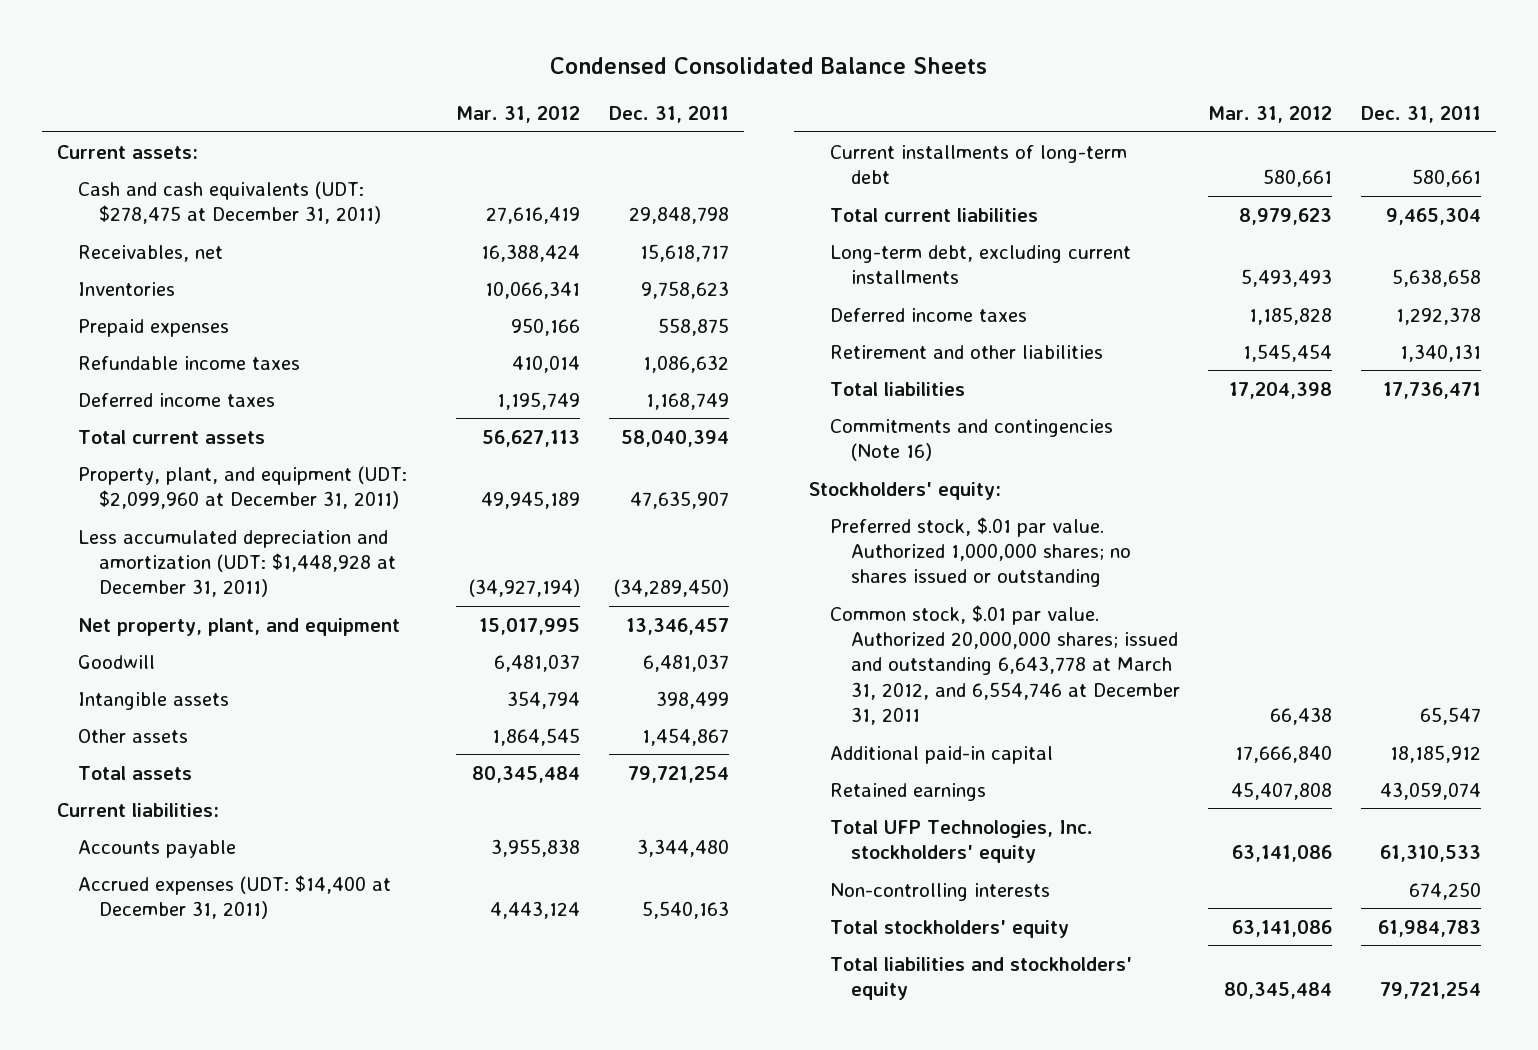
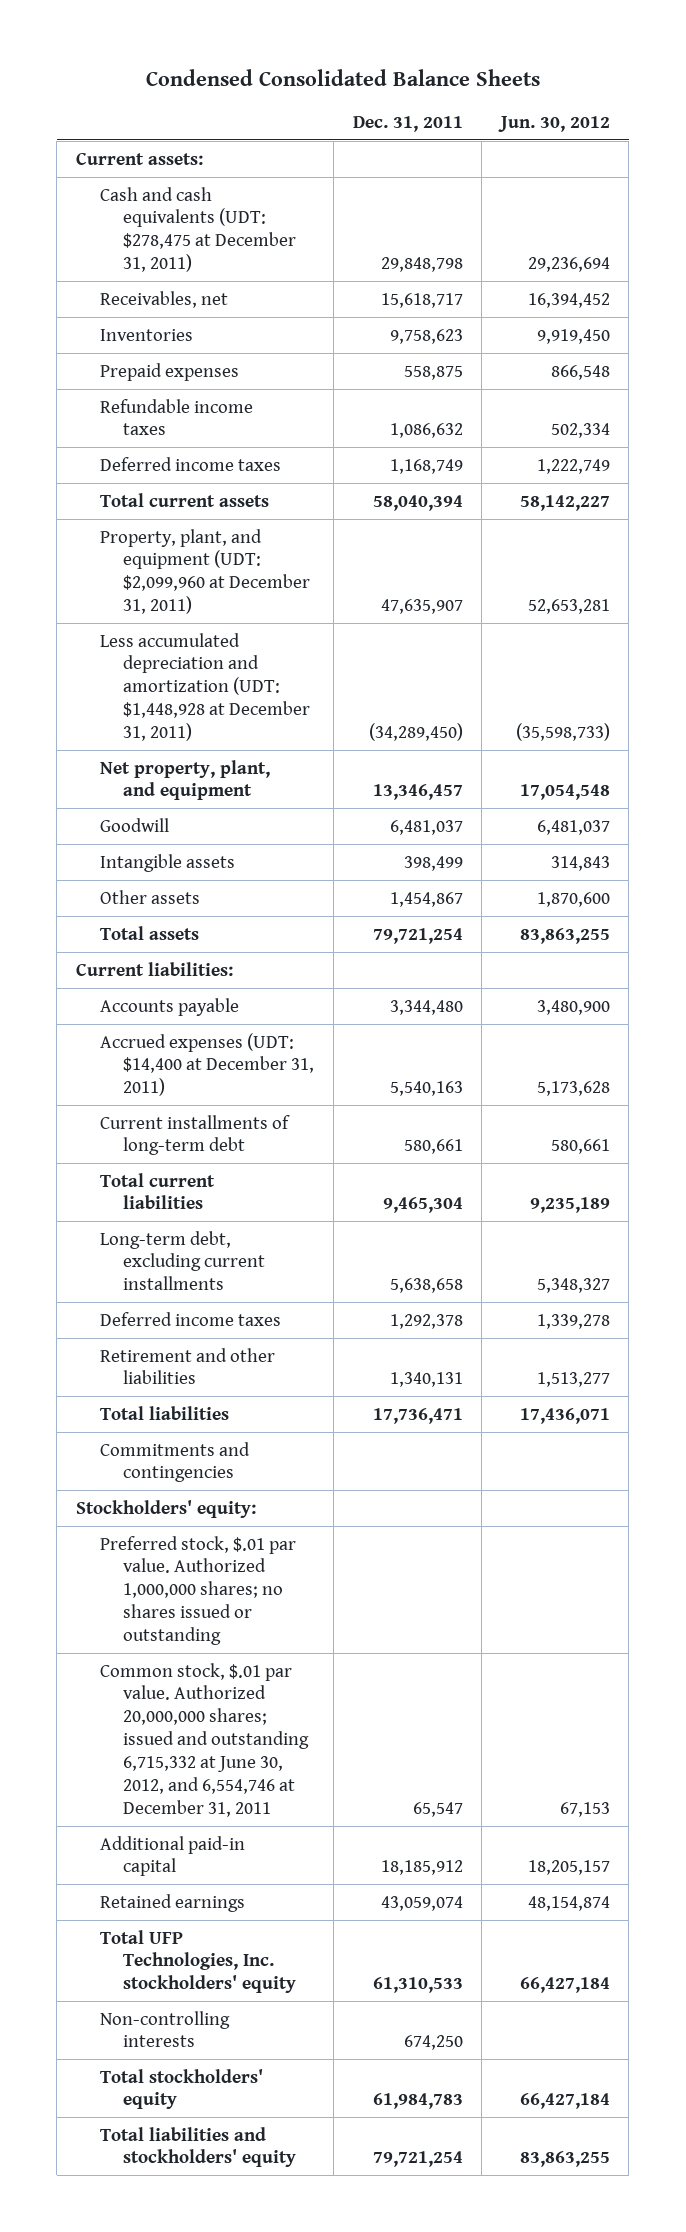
- | Mar. 31, 2012 | Dec. 31, 2011
+ | Dec. 31, 2011 | Jun. 30, 2012
- Commitments and contingencies (Note 16)
+ Commitments and contingencies
- Common stock, $.01 par value. Authorized 20,000,000 shares; issued and outstanding 6,643,778 at March 31, 2012, and 6,554,746 at December 31, 2011 | 66,438 | 65,547
+ Common stock, $.01 par value. Authorized 20,000,000 shares; issued and outstanding 6,715,332 at June 30, 2012, and 6,554,746 at December 31, 2011 | 65,547 | 67,153

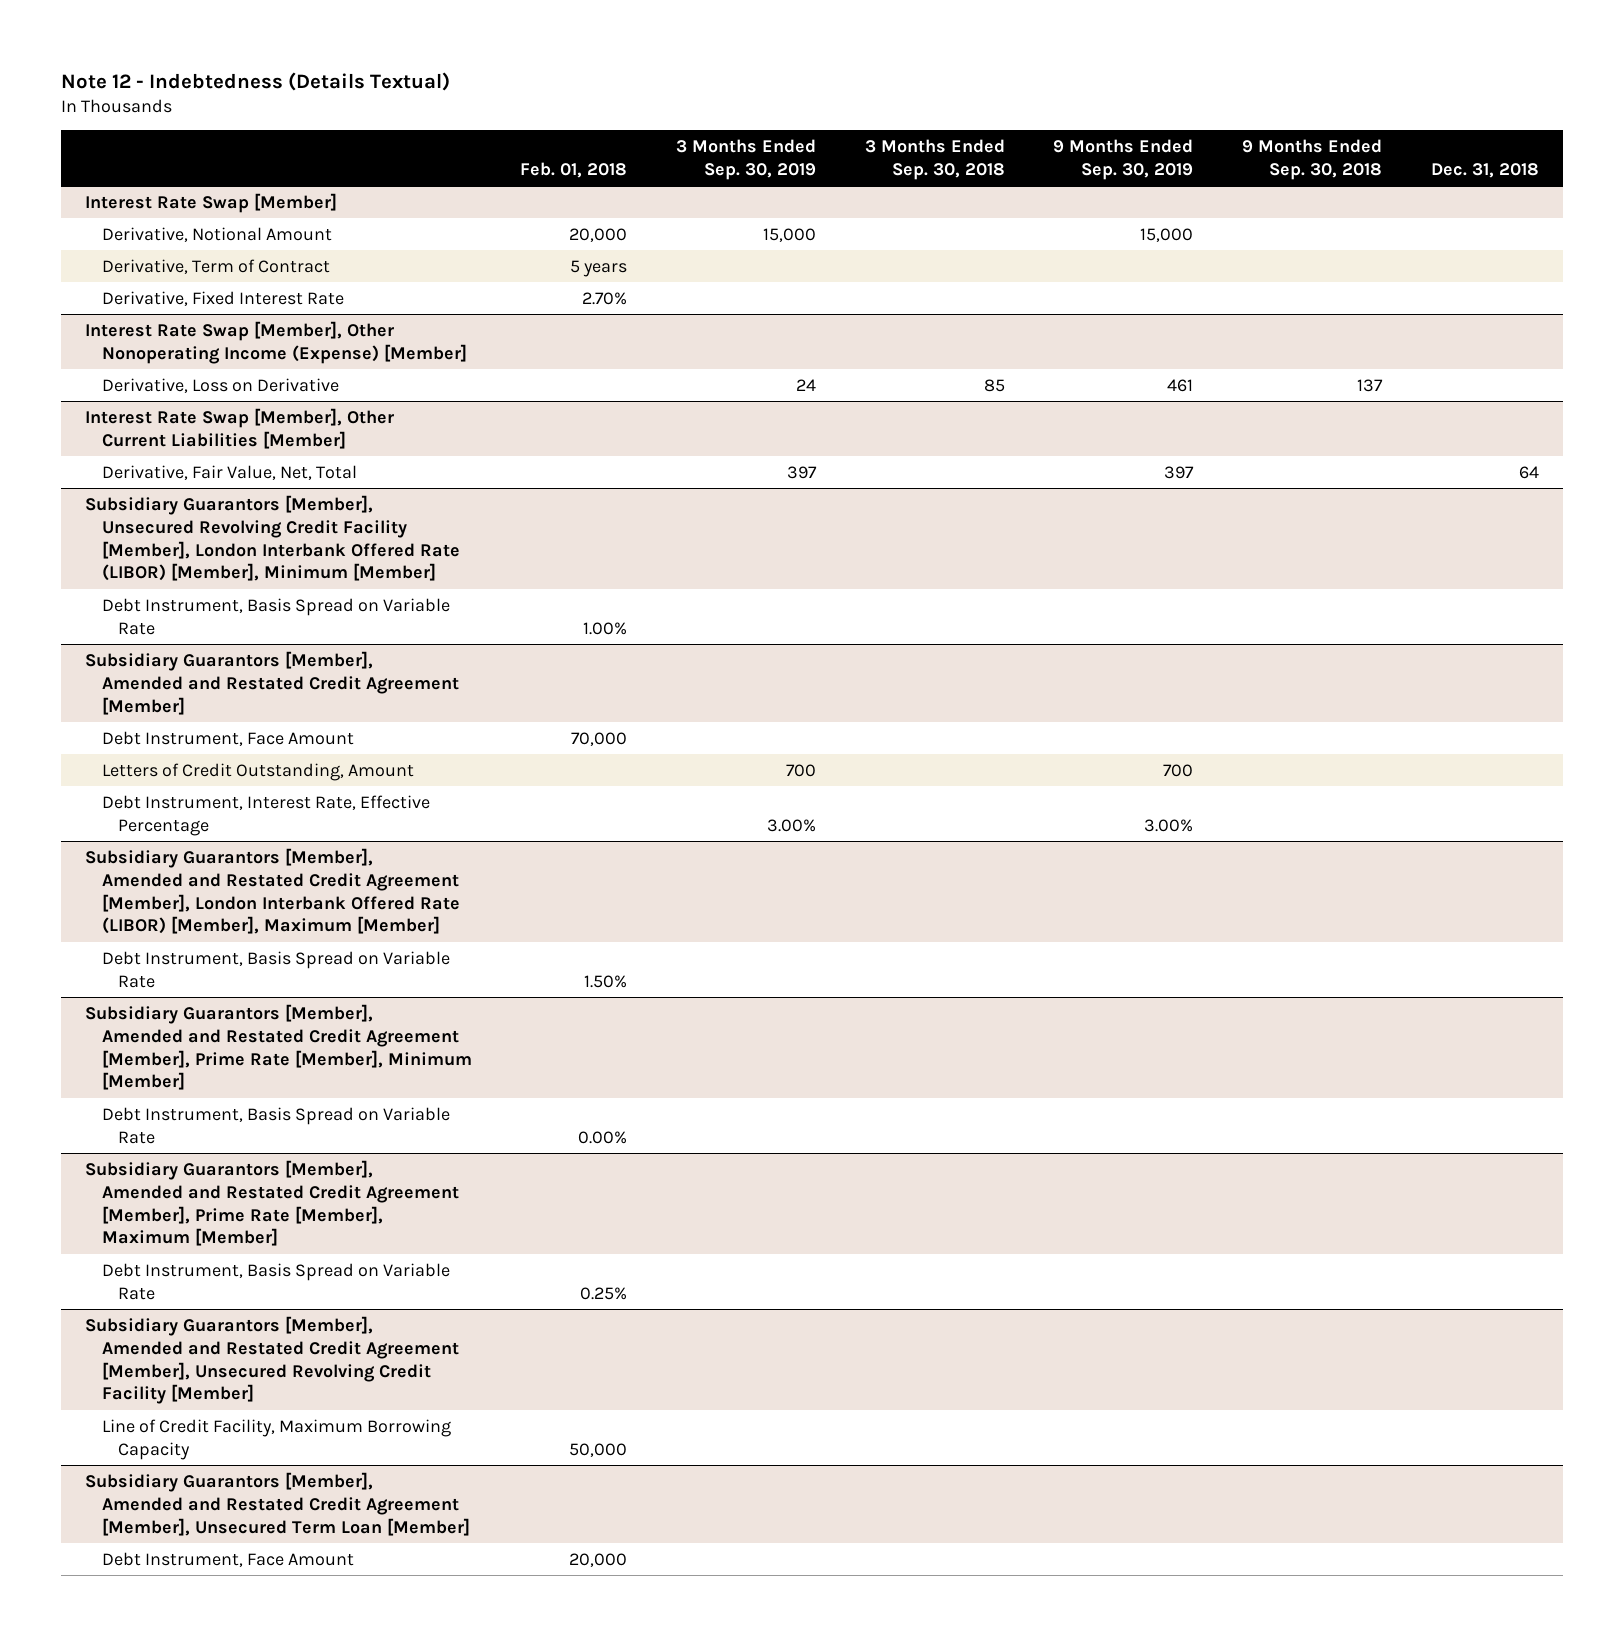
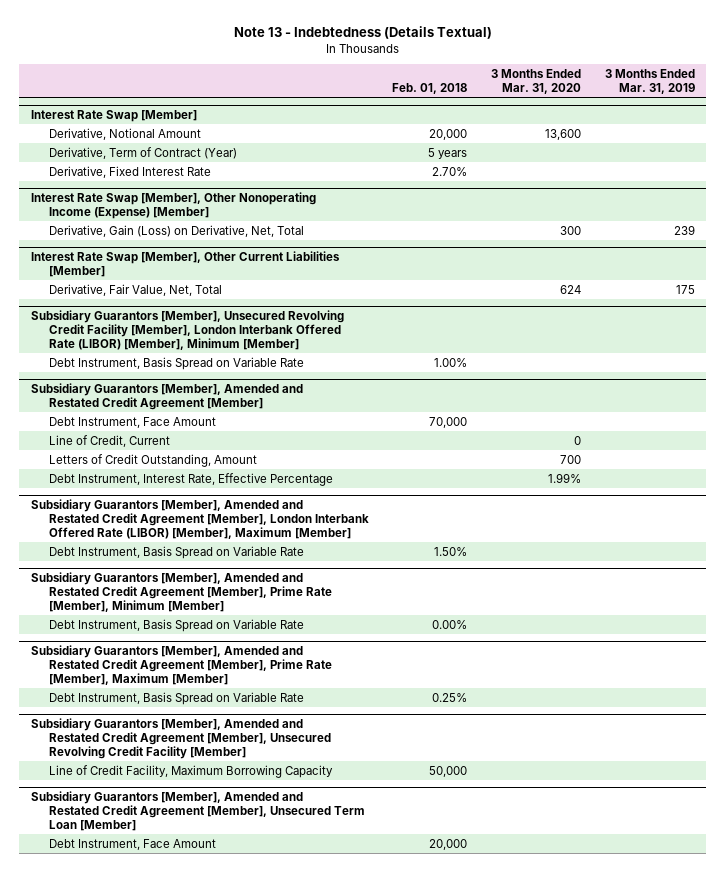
- Note 12 - Indebtedness (Details Textual)
+ Note 13 - Indebtedness (Details Textual)
- | Feb. 01, 2018 | 3 Months Ended Sep. 30, 2019 | 3 Months Ended Sep. 30, 2018 | 9 Months Ended Sep. 30, 2019 | 9 Months Ended Sep. 30, 2018 | Dec. 31, 2018
+ | Feb. 01, 2018 | 3 Months Ended Mar. 31, 2020 | 3 Months Ended Mar. 31, 2019
@ Interest Rate Swap [Member]
- Derivative, Term of Contract | 5 years | | | | |
+ Derivative, Term of Contract (Year) | 5 years | |
@ Interest Rate Swap [Member], Other Nonoperating Income (Expense) [Member]
- Derivative, Loss on Derivative | | 24 | 85 | 461 | 137 |
+ Derivative, Gain (Loss) on Derivative, Net, Total | | 300 | 239
@ Subsidiary Guarantors [Member], Amended and Restated Credit Agreement [Member]
+ Line of Credit, Current | | 0 |

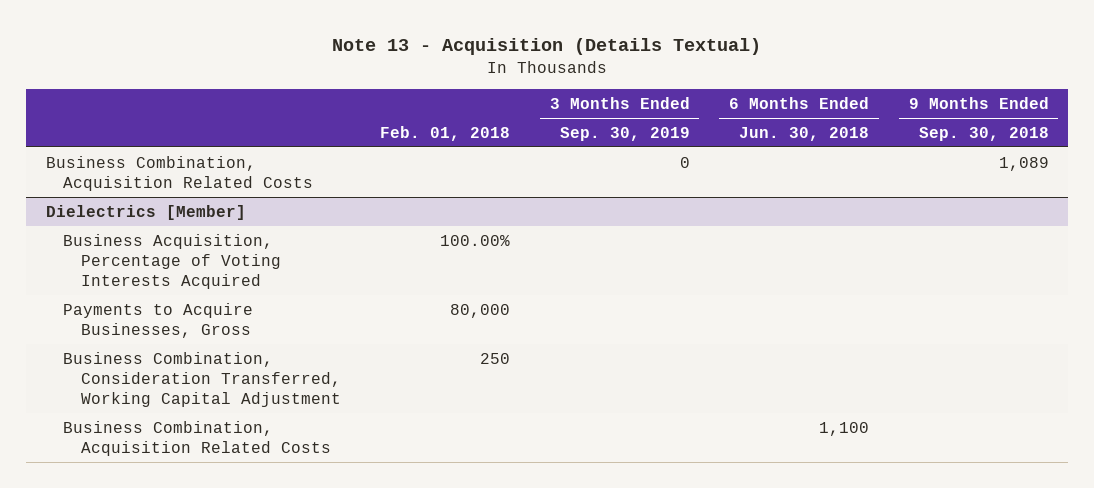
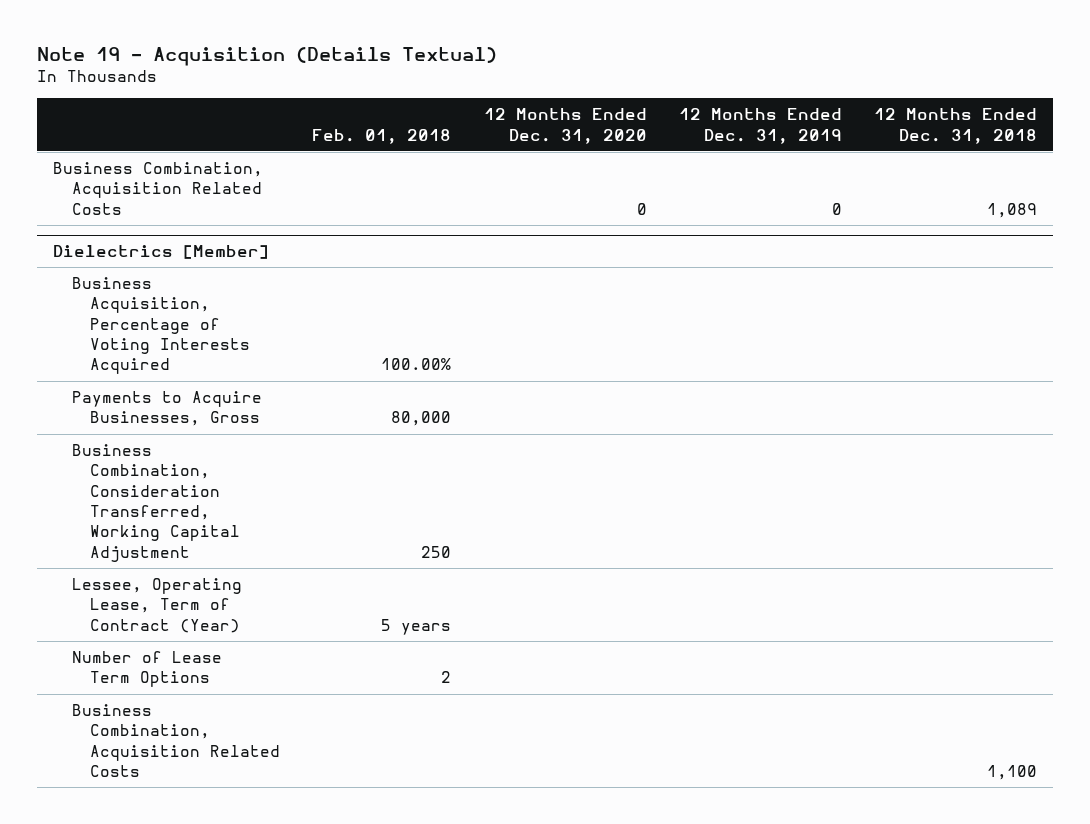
- Note 13 - Acquisition (Details Textual)
+ Note 19 - Acquisition (Details Textual)
- | Feb. 01, 2018 | 3 Months Ended Sep. 30, 2019 | 6 Months Ended Jun. 30, 2018 | 9 Months Ended Sep. 30, 2018
+ | Feb. 01, 2018 | 12 Months Ended Dec. 31, 2020 | 12 Months Ended Dec. 31, 2019 | 12 Months Ended Dec. 31, 2018
@ Dielectrics [Member]
+ Lessee, Operating Lease, Term of Contract (Year) | 5 years | | |
+ Number of Lease Term Options | 2 | | |

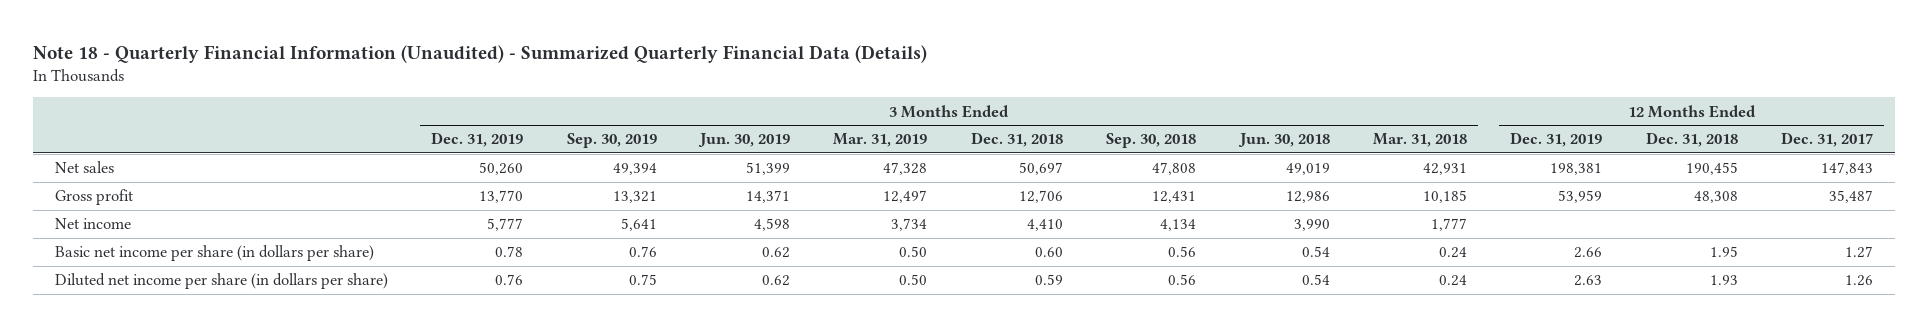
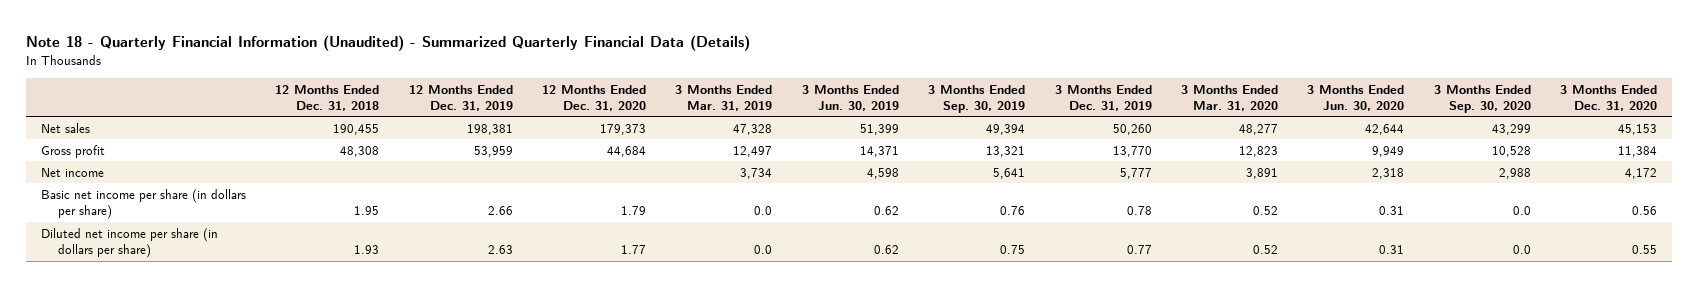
- | 3 Months Ended Dec. 31, 2019 | 3 Months Ended Sep. 30, 2019 | 3 Months Ended Jun. 30, 2019 | 3 Months Ended Mar. 31, 2019 | 3 Months Ended Dec. 31, 2018 | 3 Months Ended Sep. 30, 2018 | 3 Months Ended Jun. 30, 2018 | 3 Months Ended Mar. 31, 2018 | 12 Months Ended Dec. 31, 2019 | 12 Months Ended Dec. 31, 2018 | 12 Months Ended Dec. 31, 2017
+ | 12 Months Ended Dec. 31, 2018 | 12 Months Ended Dec. 31, 2019 | 12 Months Ended Dec. 31, 2020 | 3 Months Ended Mar. 31, 2019 | 3 Months Ended Jun. 30, 2019 | 3 Months Ended Sep. 30, 2019 | 3 Months Ended Dec. 31, 2019 | 3 Months Ended Mar. 31, 2020 | 3 Months Ended Jun. 30, 2020 | 3 Months Ended Sep. 30, 2020 | 3 Months Ended Dec. 31, 2020
- Basic net income per share (in dollars per share) | 0.78 | 0.76 | 0.62 | 0.50 | 0.60 | 0.56 | 0.54 | 0.24 | 2.66 | 1.95 | 1.27
- Diluted net income per share (in dollars per share) | 0.76 | 0.75 | 0.62 | 0.50 | 0.59 | 0.56 | 0.54 | 0.24 | 2.63 | 1.93 | 1.26
+ Basic net income per share (in dollars per share) | 1.95 | 2.66 | 1.79 | 0.0 | 0.62 | 0.76 | 0.78 | 0.52 | 0.31 | 0.0 | 0.56
+ Diluted net income per share (in dollars per share) | 1.93 | 2.63 | 1.77 | 0.0 | 0.62 | 0.75 | 0.77 | 0.52 | 0.31 | 0.0 | 0.55

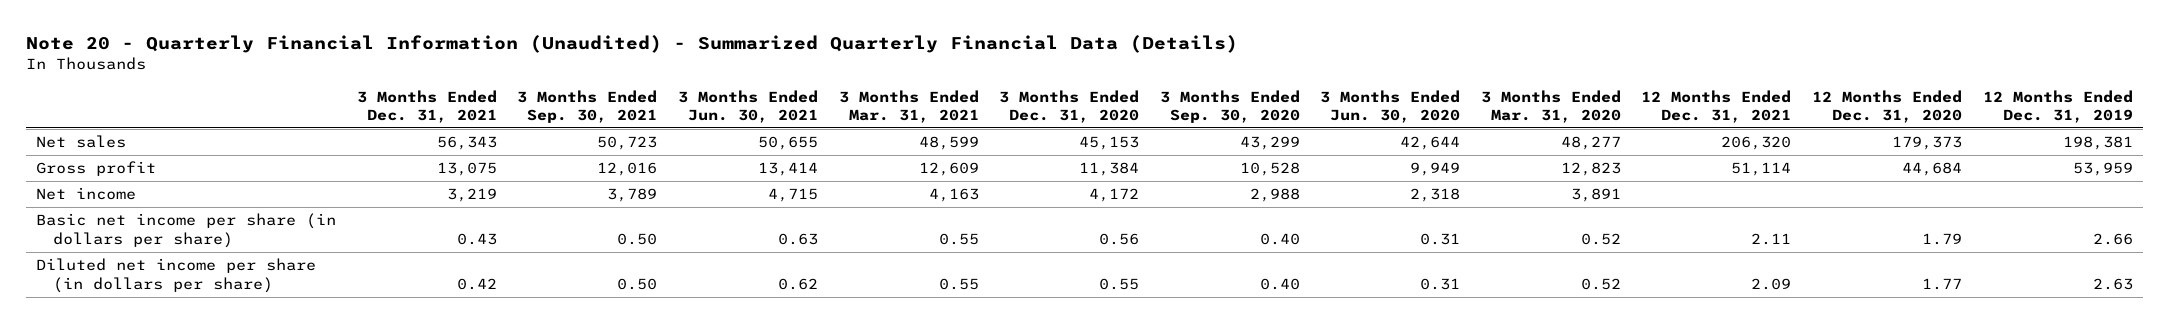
- Note 18 - Quarterly Financial Information (Unaudited) - Summarized Quarterly Financial Data (Details)
+ Note 20 - Quarterly Financial Information (Unaudited) - Summarized Quarterly Financial Data (Details)
- | 12 Months Ended Dec. 31, 2018 | 12 Months Ended Dec. 31, 2019 | 12 Months Ended Dec. 31, 2020 | 3 Months Ended Mar. 31, 2019 | 3 Months Ended Jun. 30, 2019 | 3 Months Ended Sep. 30, 2019 | 3 Months Ended Dec. 31, 2019 | 3 Months Ended Mar. 31, 2020 | 3 Months Ended Jun. 30, 2020 | 3 Months Ended Sep. 30, 2020 | 3 Months Ended Dec. 31, 2020
+ | 3 Months Ended Dec. 31, 2021 | 3 Months Ended Sep. 30, 2021 | 3 Months Ended Jun. 30, 2021 | 3 Months Ended Mar. 31, 2021 | 3 Months Ended Dec. 31, 2020 | 3 Months Ended Sep. 30, 2020 | 3 Months Ended Jun. 30, 2020 | 3 Months Ended Mar. 31, 2020 | 12 Months Ended Dec. 31, 2021 | 12 Months Ended Dec. 31, 2020 | 12 Months Ended Dec. 31, 2019
- Basic net income per share (in dollars per share) | 1.95 | 2.66 | 1.79 | 0.0 | 0.62 | 0.76 | 0.78 | 0.52 | 0.31 | 0.0 | 0.56
- Diluted net income per share (in dollars per share) | 1.93 | 2.63 | 1.77 | 0.0 | 0.62 | 0.75 | 0.77 | 0.52 | 0.31 | 0.0 | 0.55
+ Basic net income per share (in dollars per share) | 0.43 | 0.50 | 0.63 | 0.55 | 0.56 | 0.40 | 0.31 | 0.52 | 2.11 | 1.79 | 2.66
+ Diluted net income per share (in dollars per share) | 0.42 | 0.50 | 0.62 | 0.55 | 0.55 | 0.40 | 0.31 | 0.52 | 2.09 | 1.77 | 2.63

